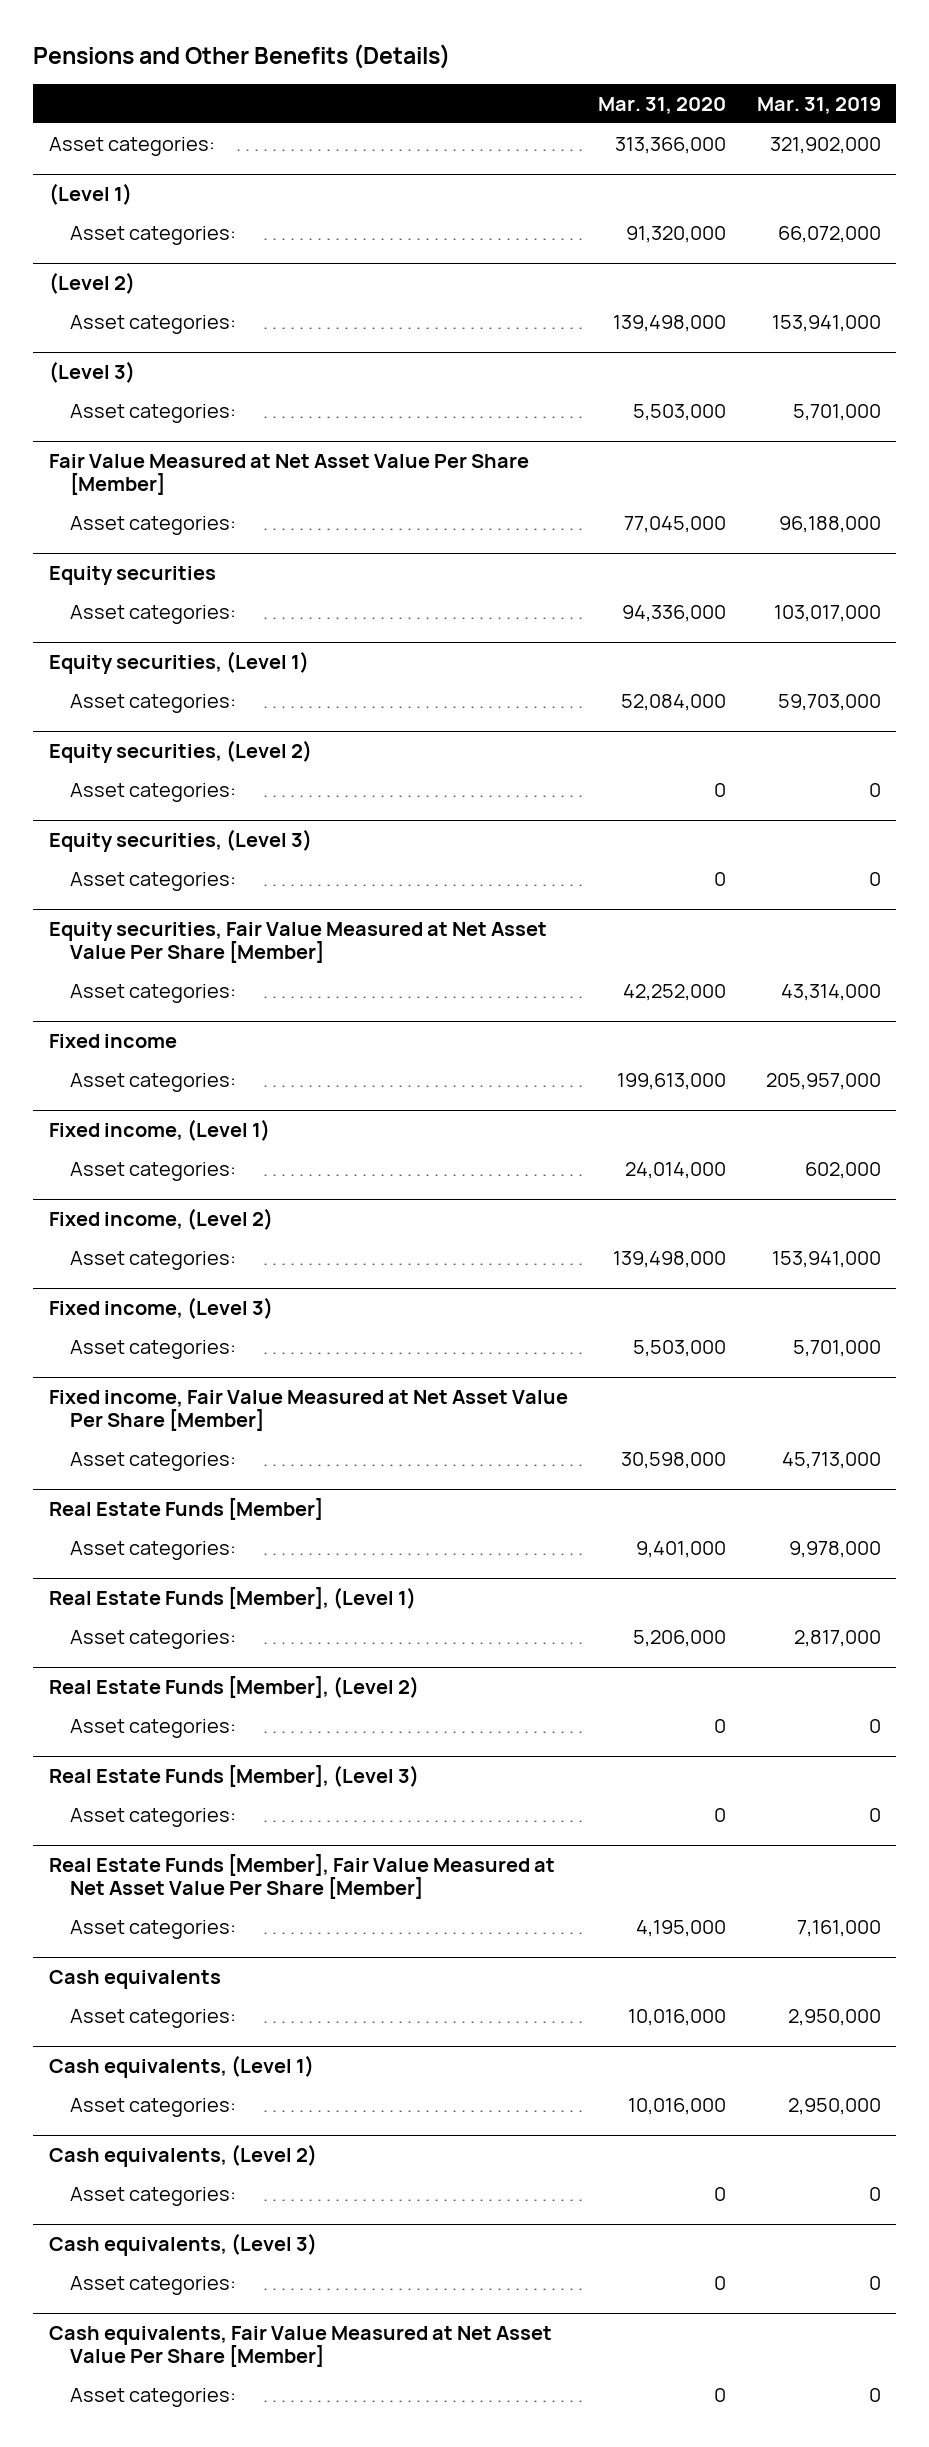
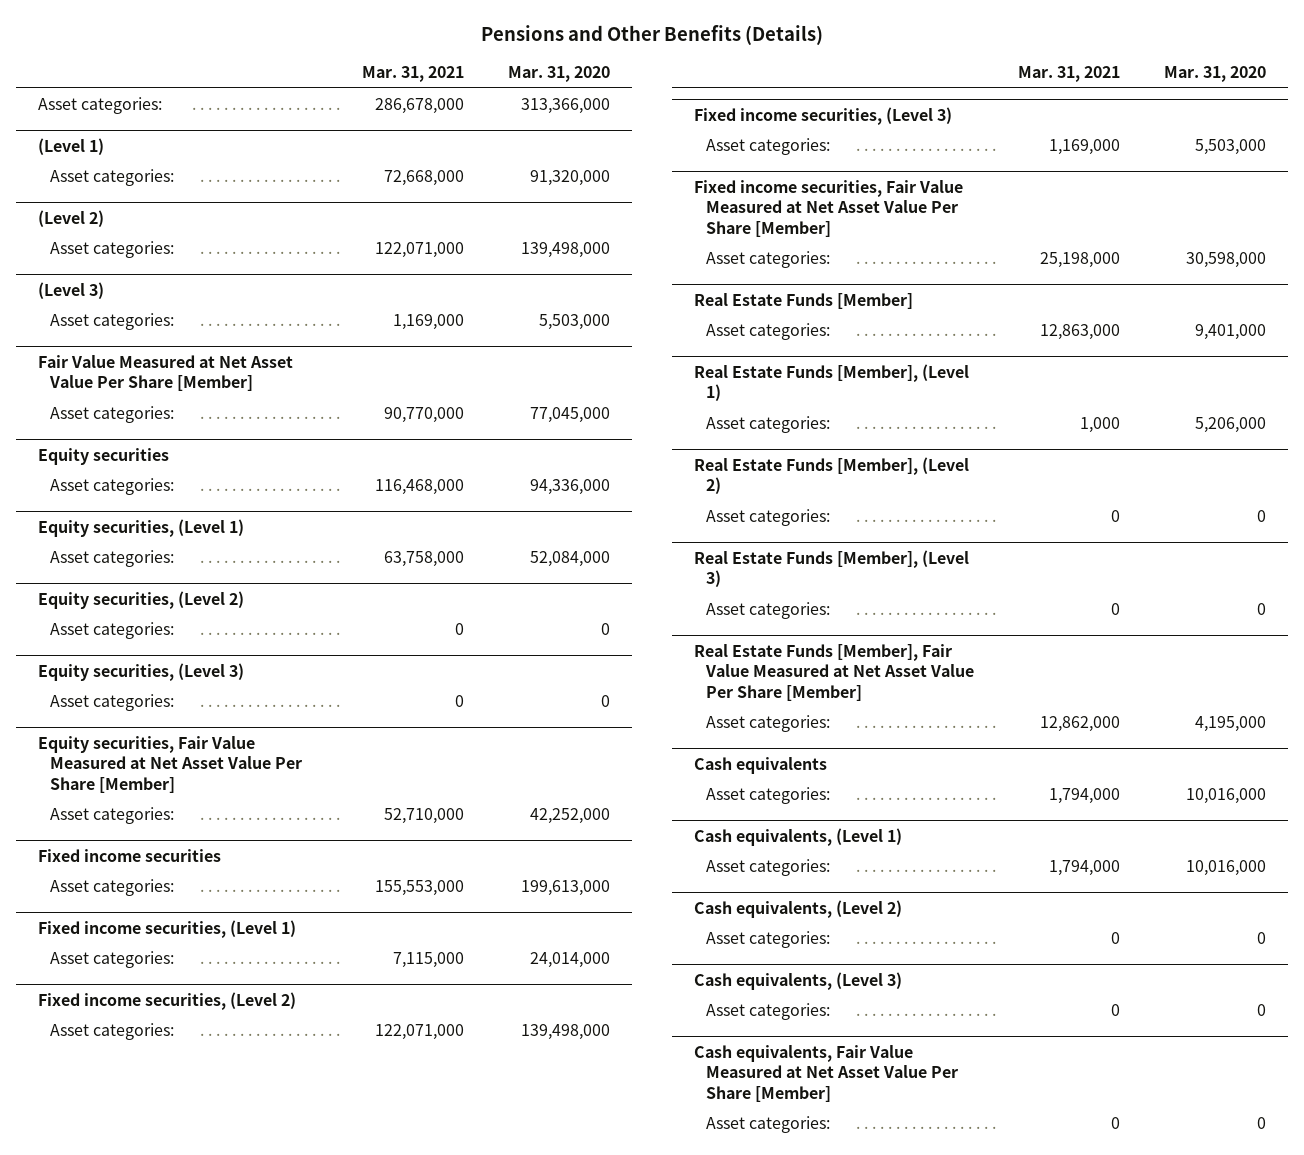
- | Mar. 31, 2020 | Mar. 31, 2019
+ | Mar. 31, 2021 | Mar. 31, 2020
- Fixed income
+ Fixed income securities
- Fixed income, (Level 1)
+ Fixed income securities, (Level 1)
- Fixed income, (Level 2)
+ Fixed income securities, (Level 2)
- Fixed income, (Level 3)
+ Fixed income securities, (Level 3)
- Fixed income, Fair Value Measured at Net Asset Value Per Share [Member]
+ Fixed income securities, Fair Value Measured at Net Asset Value Per Share [Member]

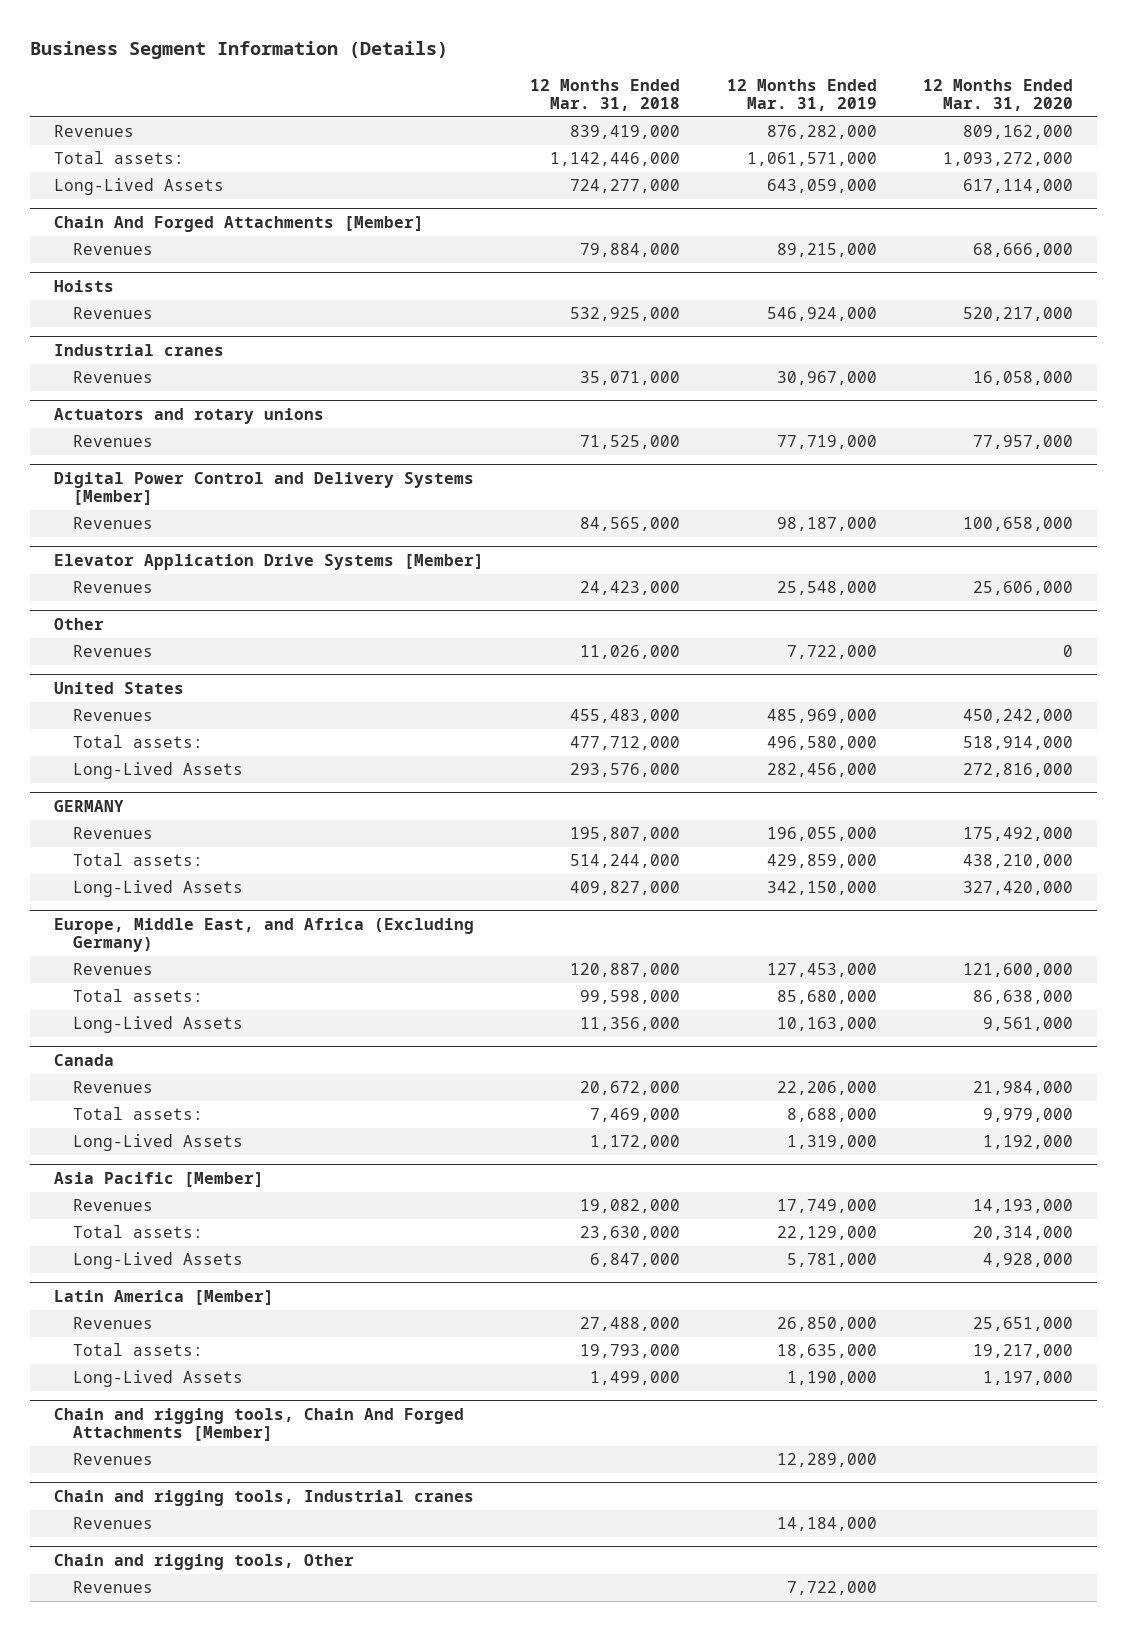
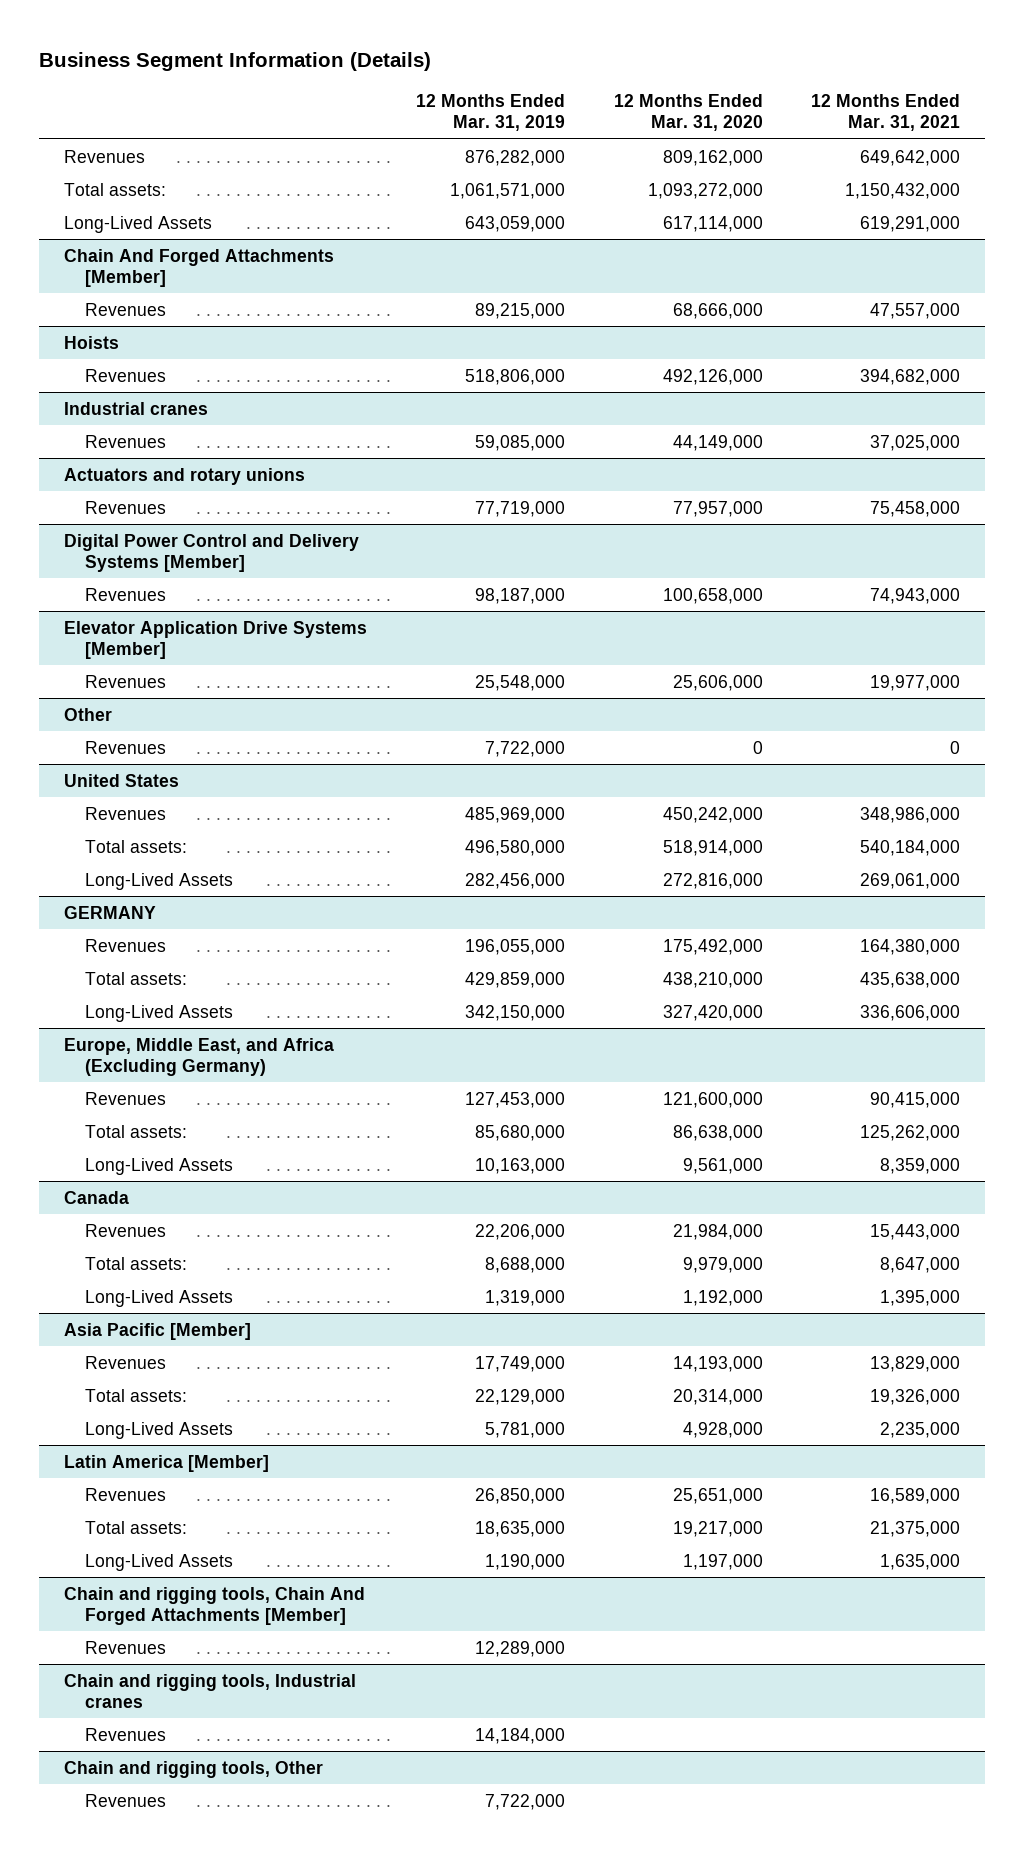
- | 12 Months Ended Mar. 31, 2018 | 12 Months Ended Mar. 31, 2019 | 12 Months Ended Mar. 31, 2020
+ | 12 Months Ended Mar. 31, 2019 | 12 Months Ended Mar. 31, 2020 | 12 Months Ended Mar. 31, 2021
@ Hoists
- Revenues | 532,925,000 | 546,924,000 | 520,217,000
+ Revenues | 518,806,000 | 492,126,000 | 394,682,000
@ Industrial cranes
- Revenues | 35,071,000 | 30,967,000 | 16,058,000
+ Revenues | 59,085,000 | 44,149,000 | 37,025,000

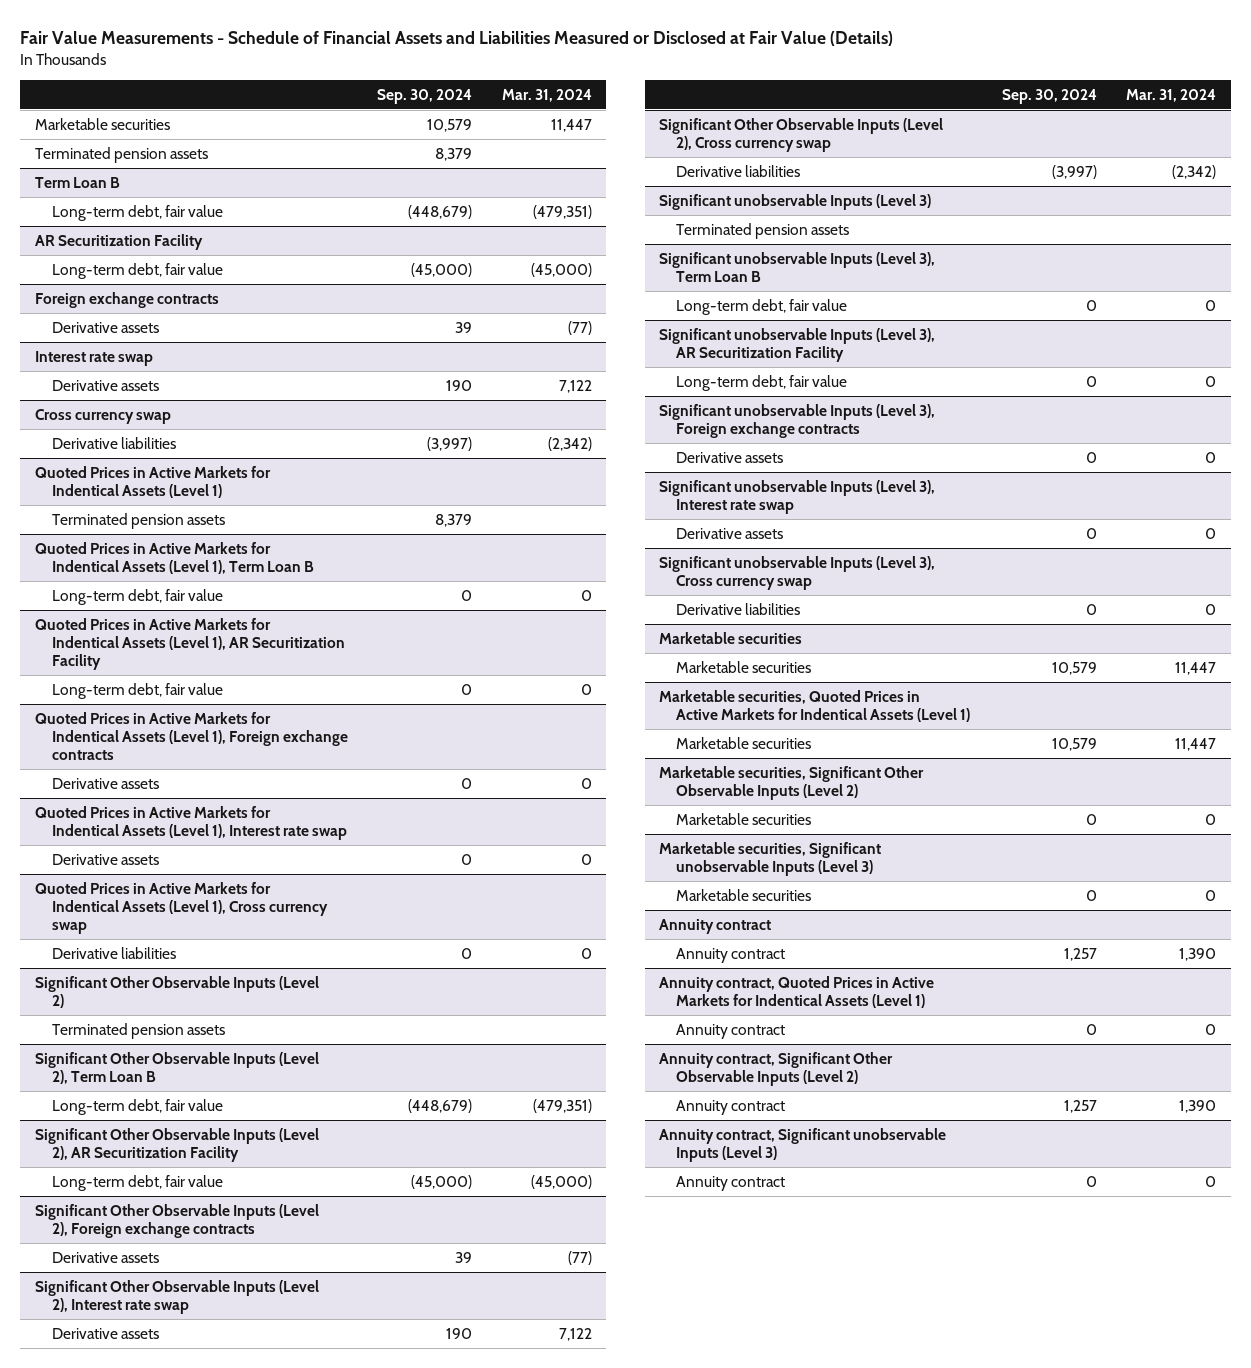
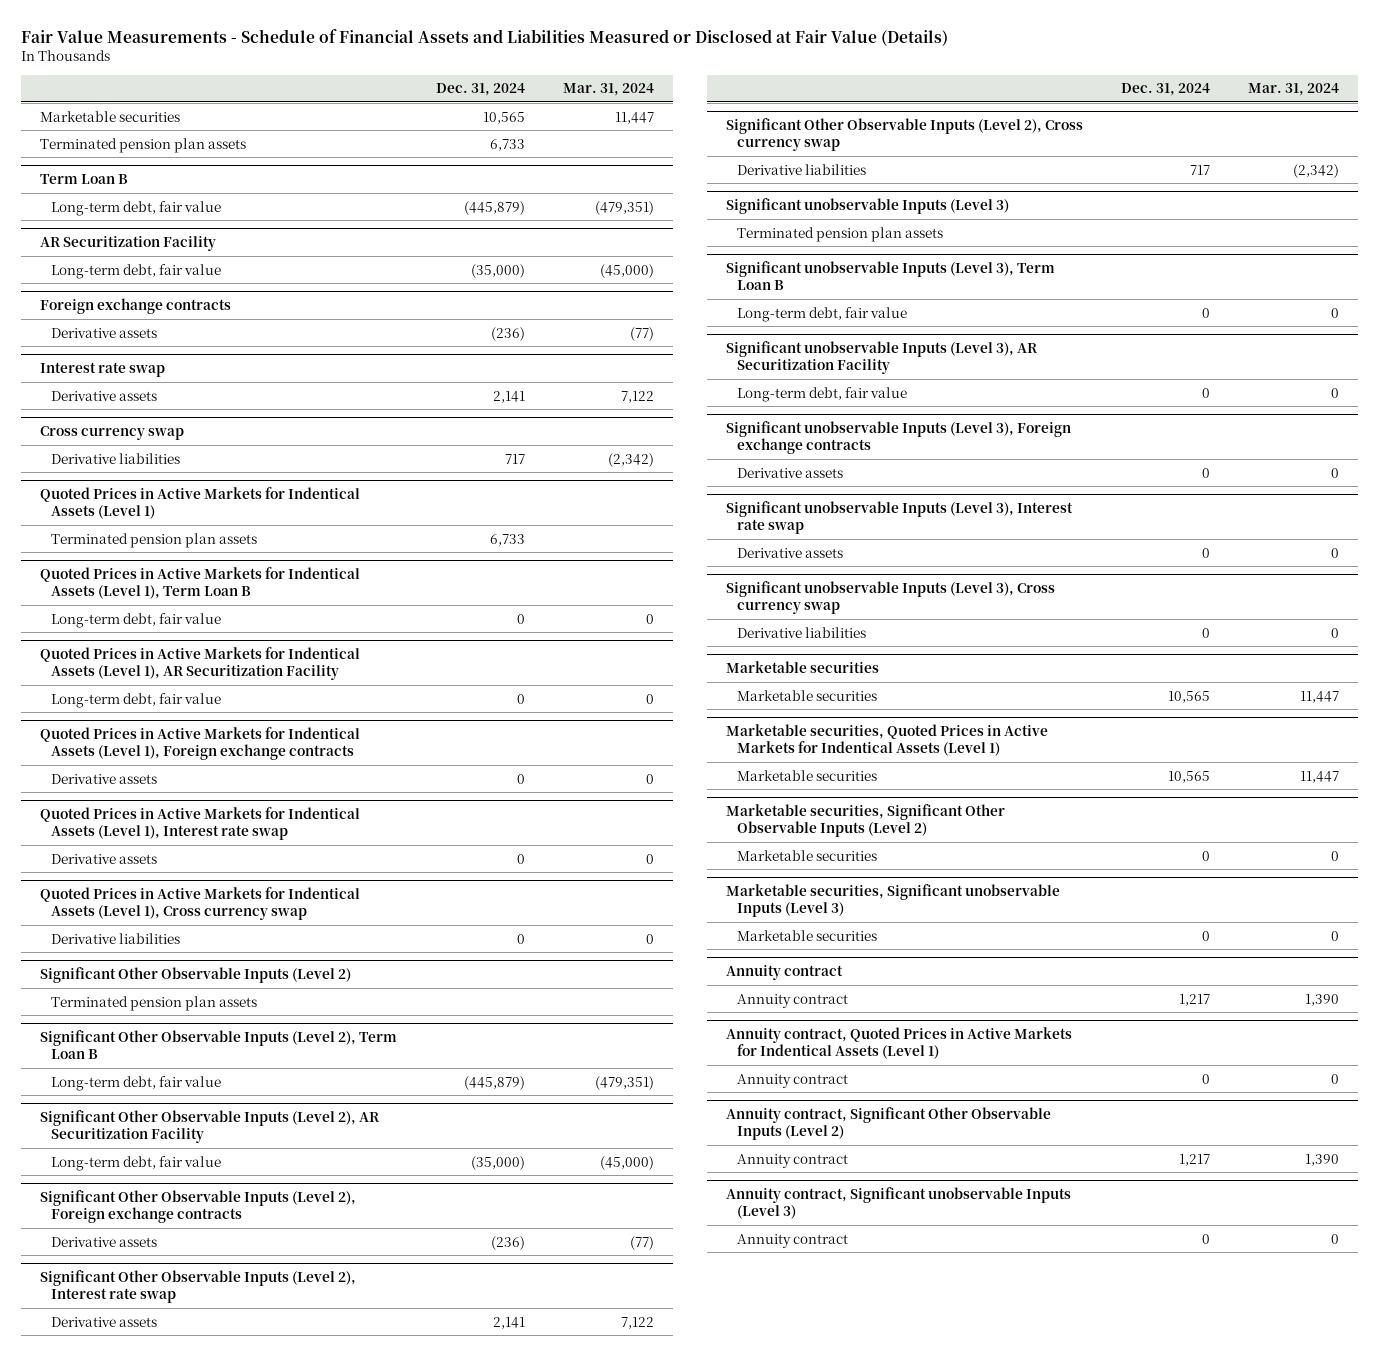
- | Sep. 30, 2024 | Mar. 31, 2024
+ | Dec. 31, 2024 | Mar. 31, 2024
- Terminated pension assets | 8,379 |
+ Terminated pension plan assets | 6,733 |
@ Quoted Prices in Active Markets for Indentical Assets (Level 1)
- Terminated pension assets | 8,379 |
+ Terminated pension plan assets | 6,733 |
@ Significant Other Observable Inputs (Level 2)
- Terminated pension assets
+ Terminated pension plan assets
@ Significant unobservable Inputs (Level 3)
- Terminated pension assets
+ Terminated pension plan assets

